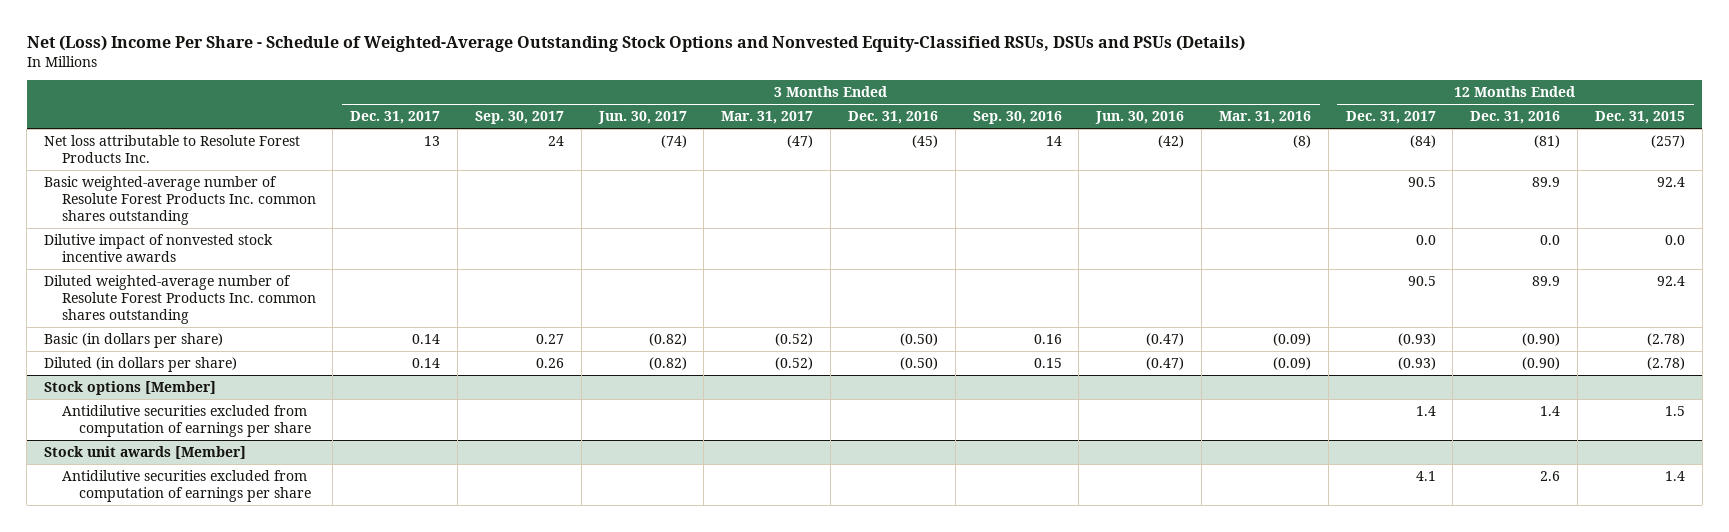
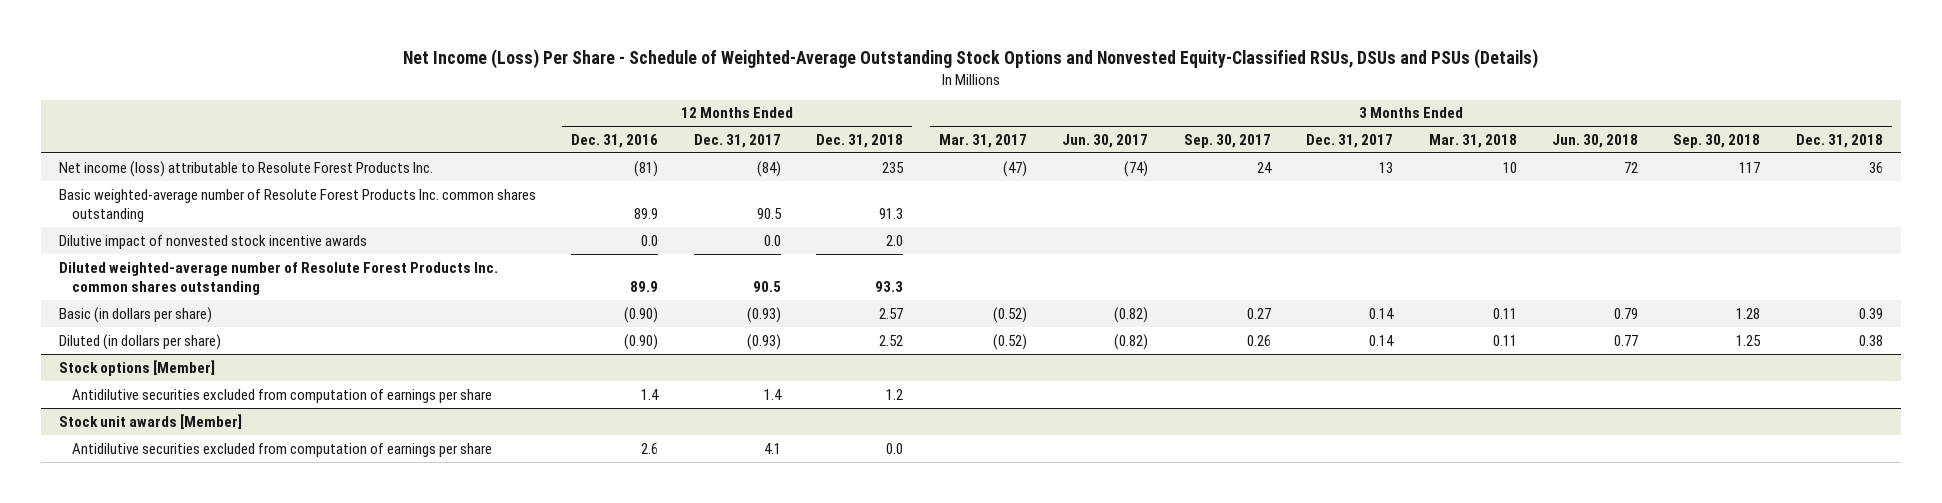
- Net (Loss) Income Per Share - Schedule of Weighted-Average Outstanding Stock Options and Nonvested Equity-Classified RSUs, DSUs and PSUs (Details)
+ Net Income (Loss) Per Share - Schedule of Weighted-Average Outstanding Stock Options and Nonvested Equity-Classified RSUs, DSUs and PSUs (Details)
- | 3 Months Ended Dec. 31, 2017 | 3 Months Ended Sep. 30, 2017 | 3 Months Ended Jun. 30, 2017 | 3 Months Ended Mar. 31, 2017 | 3 Months Ended Dec. 31, 2016 | 3 Months Ended Sep. 30, 2016 | 3 Months Ended Jun. 30, 2016 | 3 Months Ended Mar. 31, 2016 | 12 Months Ended Dec. 31, 2017 | 12 Months Ended Dec. 31, 2016 | 12 Months Ended Dec. 31, 2015
+ | 12 Months Ended Dec. 31, 2016 | 12 Months Ended Dec. 31, 2017 | 12 Months Ended Dec. 31, 2018 | 3 Months Ended Mar. 31, 2017 | 3 Months Ended Jun. 30, 2017 | 3 Months Ended Sep. 30, 2017 | 3 Months Ended Dec. 31, 2017 | 3 Months Ended Mar. 31, 2018 | 3 Months Ended Jun. 30, 2018 | 3 Months Ended Sep. 30, 2018 | 3 Months Ended Dec. 31, 2018
- Net loss attributable to Resolute Forest Products Inc. | 13 | 24 | (74) | (47) | (45) | 14 | (42) | (8) | (84) | (81) | (257)
+ Net income (loss) attributable to Resolute Forest Products Inc. | (81) | (84) | 235 | (47) | (74) | 24 | 13 | 10 | 72 | 117 | 36

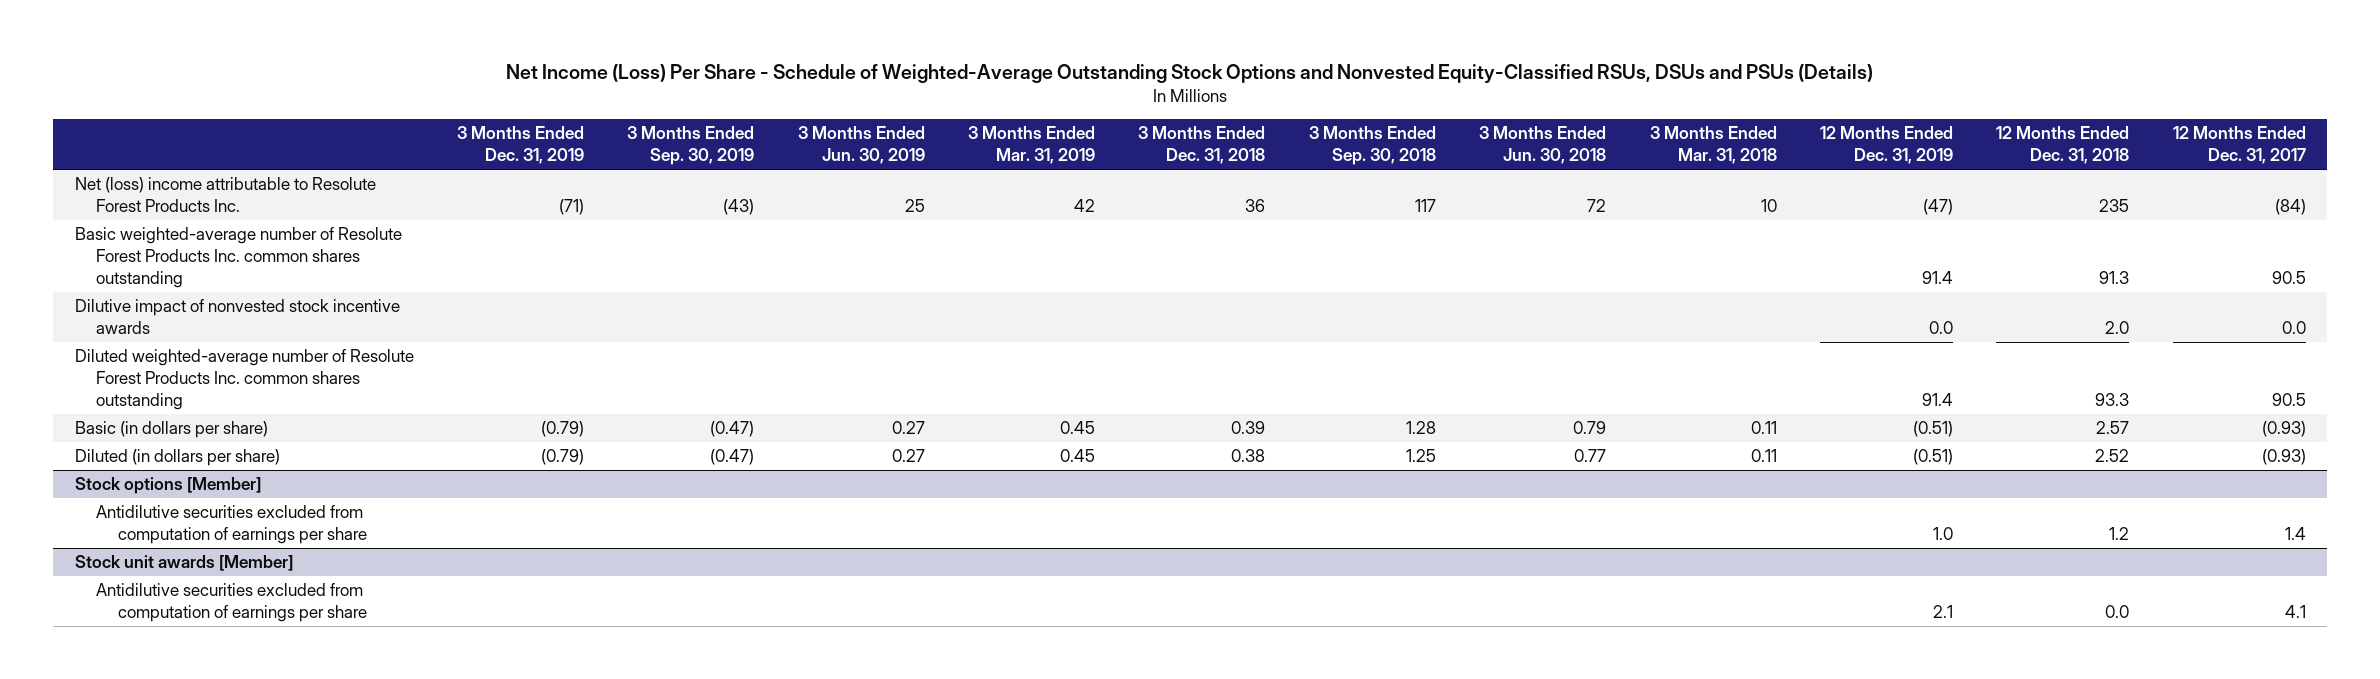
- | 12 Months Ended Dec. 31, 2016 | 12 Months Ended Dec. 31, 2017 | 12 Months Ended Dec. 31, 2018 | 3 Months Ended Mar. 31, 2017 | 3 Months Ended Jun. 30, 2017 | 3 Months Ended Sep. 30, 2017 | 3 Months Ended Dec. 31, 2017 | 3 Months Ended Mar. 31, 2018 | 3 Months Ended Jun. 30, 2018 | 3 Months Ended Sep. 30, 2018 | 3 Months Ended Dec. 31, 2018
+ | 3 Months Ended Dec. 31, 2019 | 3 Months Ended Sep. 30, 2019 | 3 Months Ended Jun. 30, 2019 | 3 Months Ended Mar. 31, 2019 | 3 Months Ended Dec. 31, 2018 | 3 Months Ended Sep. 30, 2018 | 3 Months Ended Jun. 30, 2018 | 3 Months Ended Mar. 31, 2018 | 12 Months Ended Dec. 31, 2019 | 12 Months Ended Dec. 31, 2018 | 12 Months Ended Dec. 31, 2017
- Net income (loss) attributable to Resolute Forest Products Inc. | (81) | (84) | 235 | (47) | (74) | 24 | 13 | 10 | 72 | 117 | 36
+ Net (loss) income attributable to Resolute Forest Products Inc. | (71) | (43) | 25 | 42 | 36 | 117 | 72 | 10 | (47) | 235 | (84)

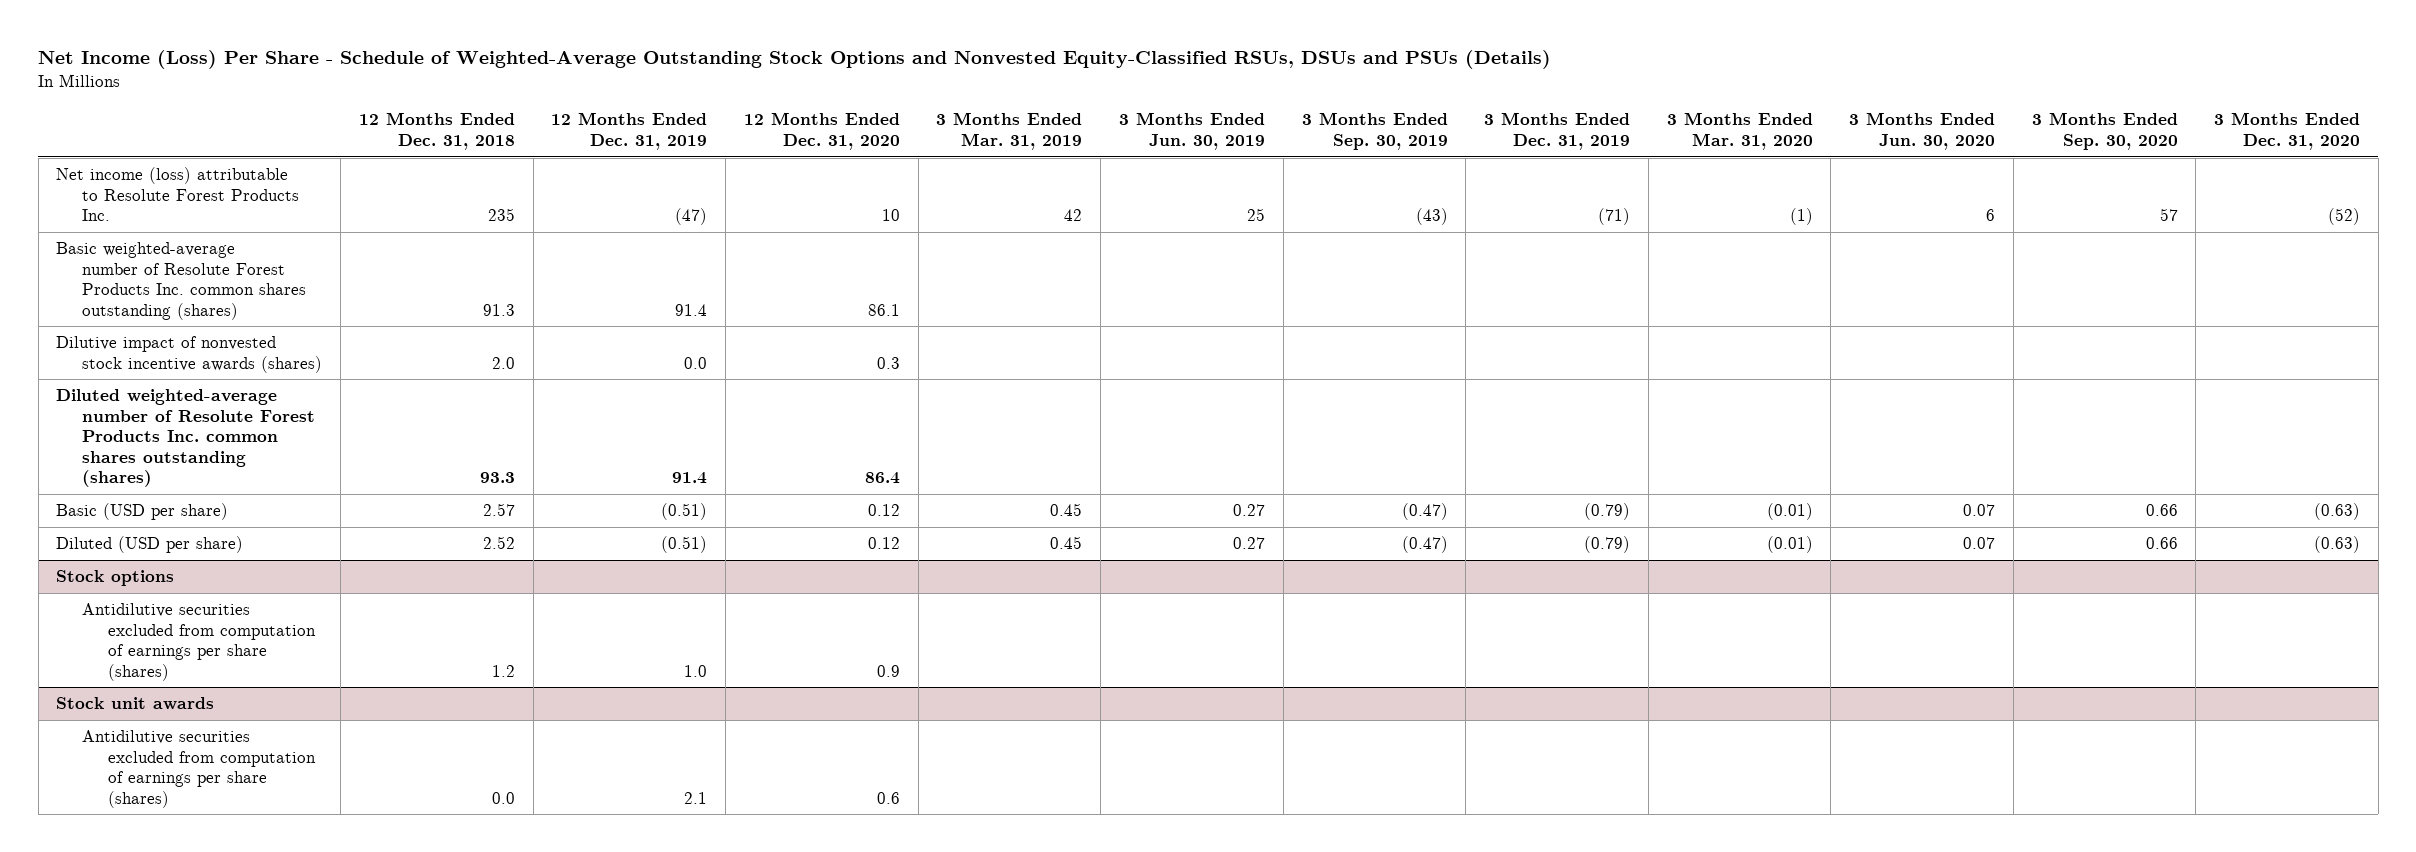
- | 3 Months Ended Dec. 31, 2019 | 3 Months Ended Sep. 30, 2019 | 3 Months Ended Jun. 30, 2019 | 3 Months Ended Mar. 31, 2019 | 3 Months Ended Dec. 31, 2018 | 3 Months Ended Sep. 30, 2018 | 3 Months Ended Jun. 30, 2018 | 3 Months Ended Mar. 31, 2018 | 12 Months Ended Dec. 31, 2019 | 12 Months Ended Dec. 31, 2018 | 12 Months Ended Dec. 31, 2017
+ | 12 Months Ended Dec. 31, 2018 | 12 Months Ended Dec. 31, 2019 | 12 Months Ended Dec. 31, 2020 | 3 Months Ended Mar. 31, 2019 | 3 Months Ended Jun. 30, 2019 | 3 Months Ended Sep. 30, 2019 | 3 Months Ended Dec. 31, 2019 | 3 Months Ended Mar. 31, 2020 | 3 Months Ended Jun. 30, 2020 | 3 Months Ended Sep. 30, 2020 | 3 Months Ended Dec. 31, 2020
- Net (loss) income attributable to Resolute Forest Products Inc. | (71) | (43) | 25 | 42 | 36 | 117 | 72 | 10 | (47) | 235 | (84)
- Basic weighted-average number of Resolute Forest Products Inc. common shares outstanding | | | | | | | | | 91.4 | 91.3 | 90.5
- Dilutive impact of nonvested stock incentive awards | | | | | | | | | 0.0 | 2.0 | 0.0
- Diluted weighted-average number of Resolute Forest Products Inc. common shares outstanding | | | | | | | | | 91.4 | 93.3 | 90.5
- Basic (in dollars per share) | (0.79) | (0.47) | 0.27 | 0.45 | 0.39 | 1.28 | 0.79 | 0.11 | (0.51) | 2.57 | (0.93)
- Diluted (in dollars per share) | (0.79) | (0.47) | 0.27 | 0.45 | 0.38 | 1.25 | 0.77 | 0.11 | (0.51) | 2.52 | (0.93)
- Stock options [Member]
- Antidilutive securities excluded from computation of earnings per share | | | | | | | | | 1.0 | 1.2 | 1.4
- Stock unit awards [Member]
- Antidilutive securities excluded from computation of earnings per share | | | | | | | | | 2.1 | 0.0 | 4.1
+ Net income (loss) attributable to Resolute Forest Products Inc. | 235 | (47) | 10 | 42 | 25 | (43) | (71) | (1) | 6 | 57 | (52)
+ Basic weighted-average number of Resolute Forest Products Inc. common shares outstanding (shares) | 91.3 | 91.4 | 86.1 | | | | | | | |
+ Dilutive impact of nonvested stock incentive awards (shares) | 2.0 | 0.0 | 0.3 | | | | | | | |
+ Diluted weighted-average number of Resolute Forest Products Inc. common shares outstanding (shares) | 93.3 | 91.4 | 86.4 | | | | | | | |
+ Basic (USD per share) | 2.57 | (0.51) | 0.12 | 0.45 | 0.27 | (0.47) | (0.79) | (0.01) | 0.07 | 0.66 | (0.63)
+ Diluted (USD per share) | 2.52 | (0.51) | 0.12 | 0.45 | 0.27 | (0.47) | (0.79) | (0.01) | 0.07 | 0.66 | (0.63)
+ Stock options
+ Antidilutive securities excluded from computation of earnings per share (shares) | 1.2 | 1.0 | 0.9 | | | | | | | |
+ Stock unit awards
+ Antidilutive securities excluded from computation of earnings per share (shares) | 0.0 | 2.1 | 0.6 | | | | | | | |

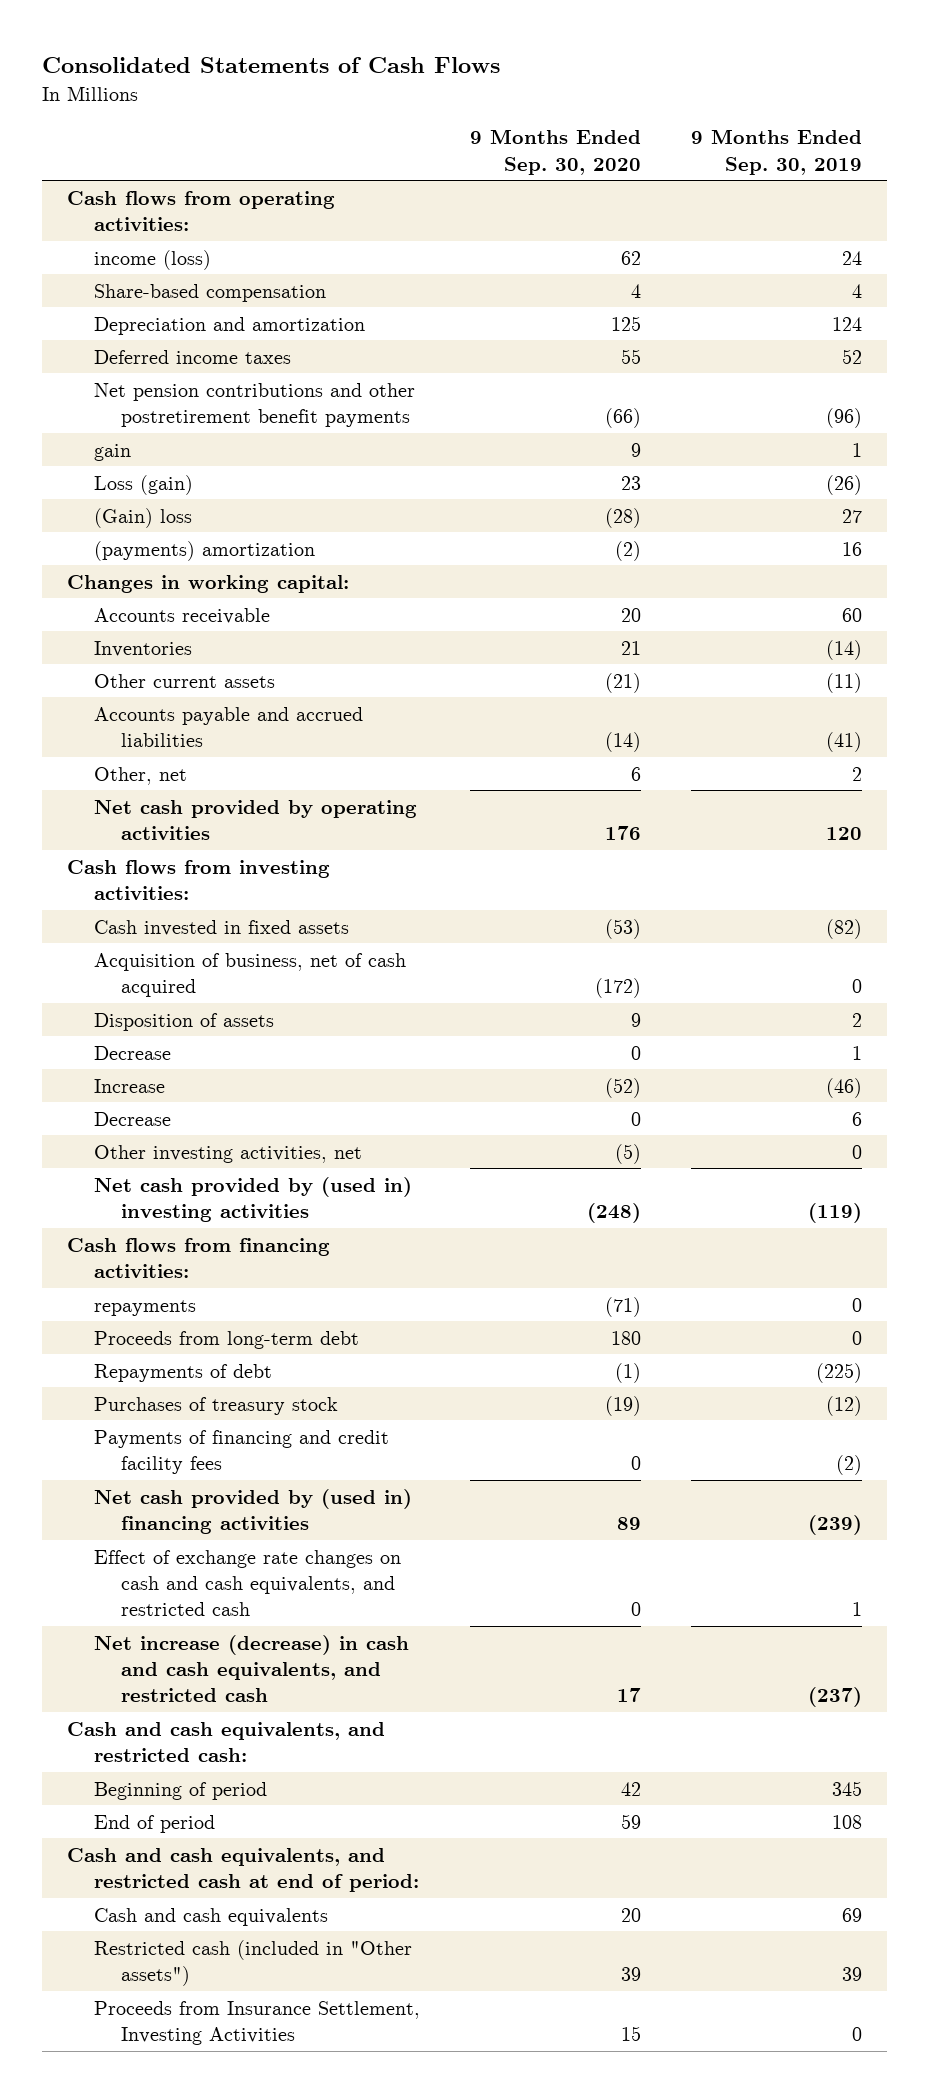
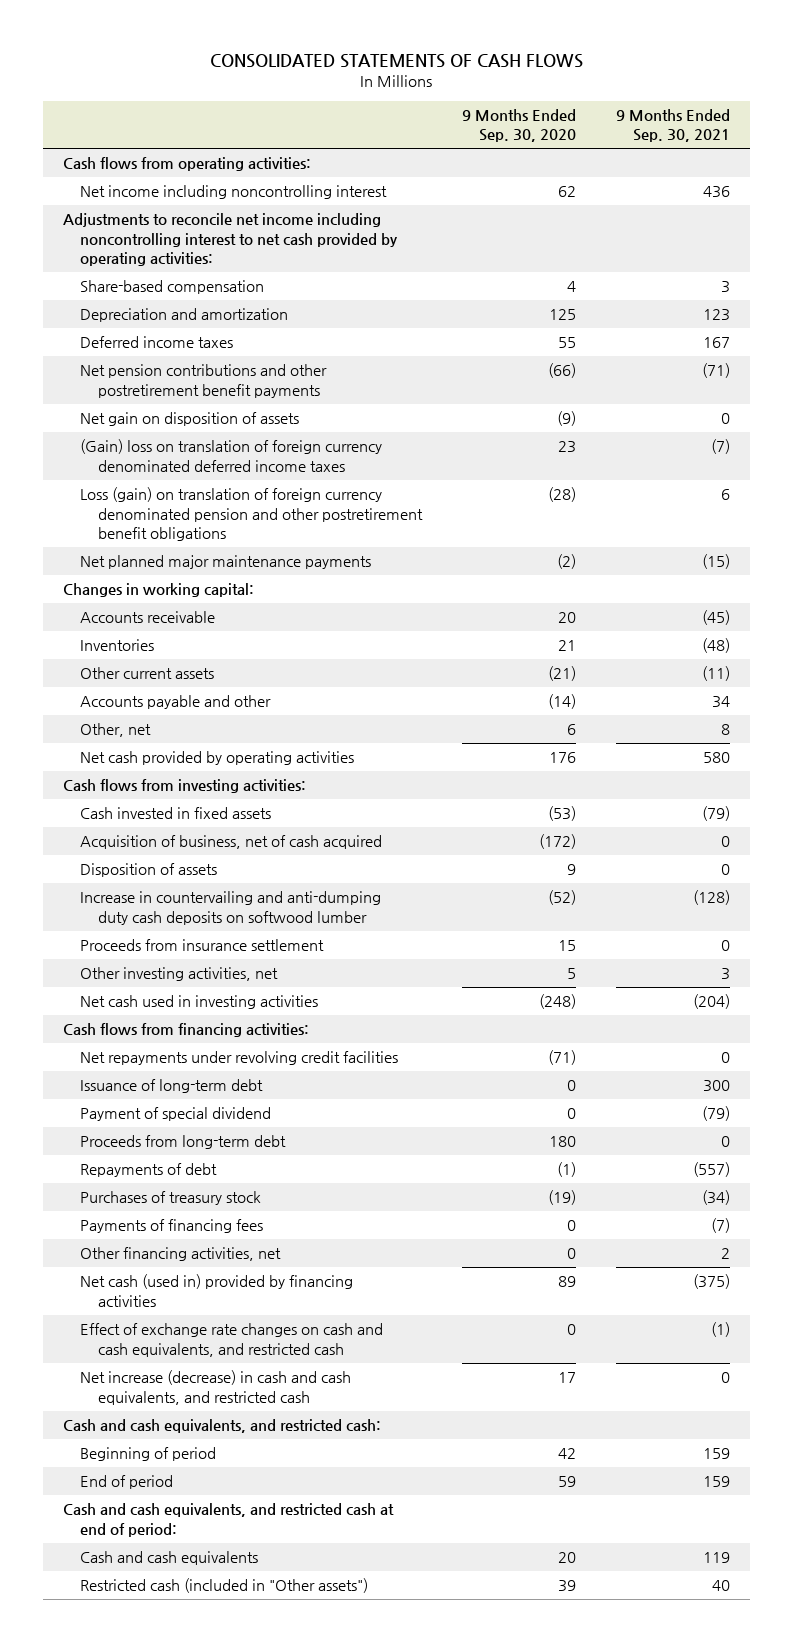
- Consolidated Statements of Cash Flows
+ CONSOLIDATED STATEMENTS OF CASH FLOWS
- | 9 Months Ended Sep. 30, 2020 | 9 Months Ended Sep. 30, 2019
+ | 9 Months Ended Sep. 30, 2020 | 9 Months Ended Sep. 30, 2021
- income (loss) | 62 | 24
+ Net income including noncontrolling interest | 62 | 436
+ Adjustments to reconcile net income including noncontrolling interest to net cash provided by operating activities:
- gain | 9 | 1
- Loss (gain) | 23 | (26)
- (Gain) loss | (28) | 27
- (payments) amortization | (2) | 16
+ Net gain on disposition of assets | (9) | 0
+ (Gain) loss on translation of foreign currency denominated deferred income taxes | 23 | (7)
+ Loss (gain) on translation of foreign currency denominated pension and other postretirement benefit obligations | (28) | 6
+ Net planned major maintenance payments | (2) | (15)
- Accounts payable and accrued liabilities | (14) | (41)
+ Accounts payable and other | (14) | 34
- Decrease | 0 | 1
- Increase | (52) | (46)
- Decrease | 0 | 6
- Other investing activities, net | (5) | 0
- Net cash provided by (used in) investing activities | (248) | (119)
+ Increase in countervailing and anti-dumping duty cash deposits on softwood lumber | (52) | (128)
+ Proceeds from insurance settlement | 15 | 0
+ Other investing activities, net | 5 | 3
+ Net cash used in investing activities | (248) | (204)
- repayments | (71) | 0
+ Net repayments under revolving credit facilities | (71) | 0
+ Issuance of long-term debt | 0 | 300
+ Payment of special dividend | 0 | (79)
- Payments of financing and credit facility fees | 0 | (2)
- Net cash provided by (used in) financing activities | 89 | (239)
+ Payments of financing fees | 0 | (7)
+ Other financing activities, net | 0 | 2
+ Net cash (used in) provided by financing activities | 89 | (375)
- Proceeds from Insurance Settlement, Investing Activities | 15 | 0

